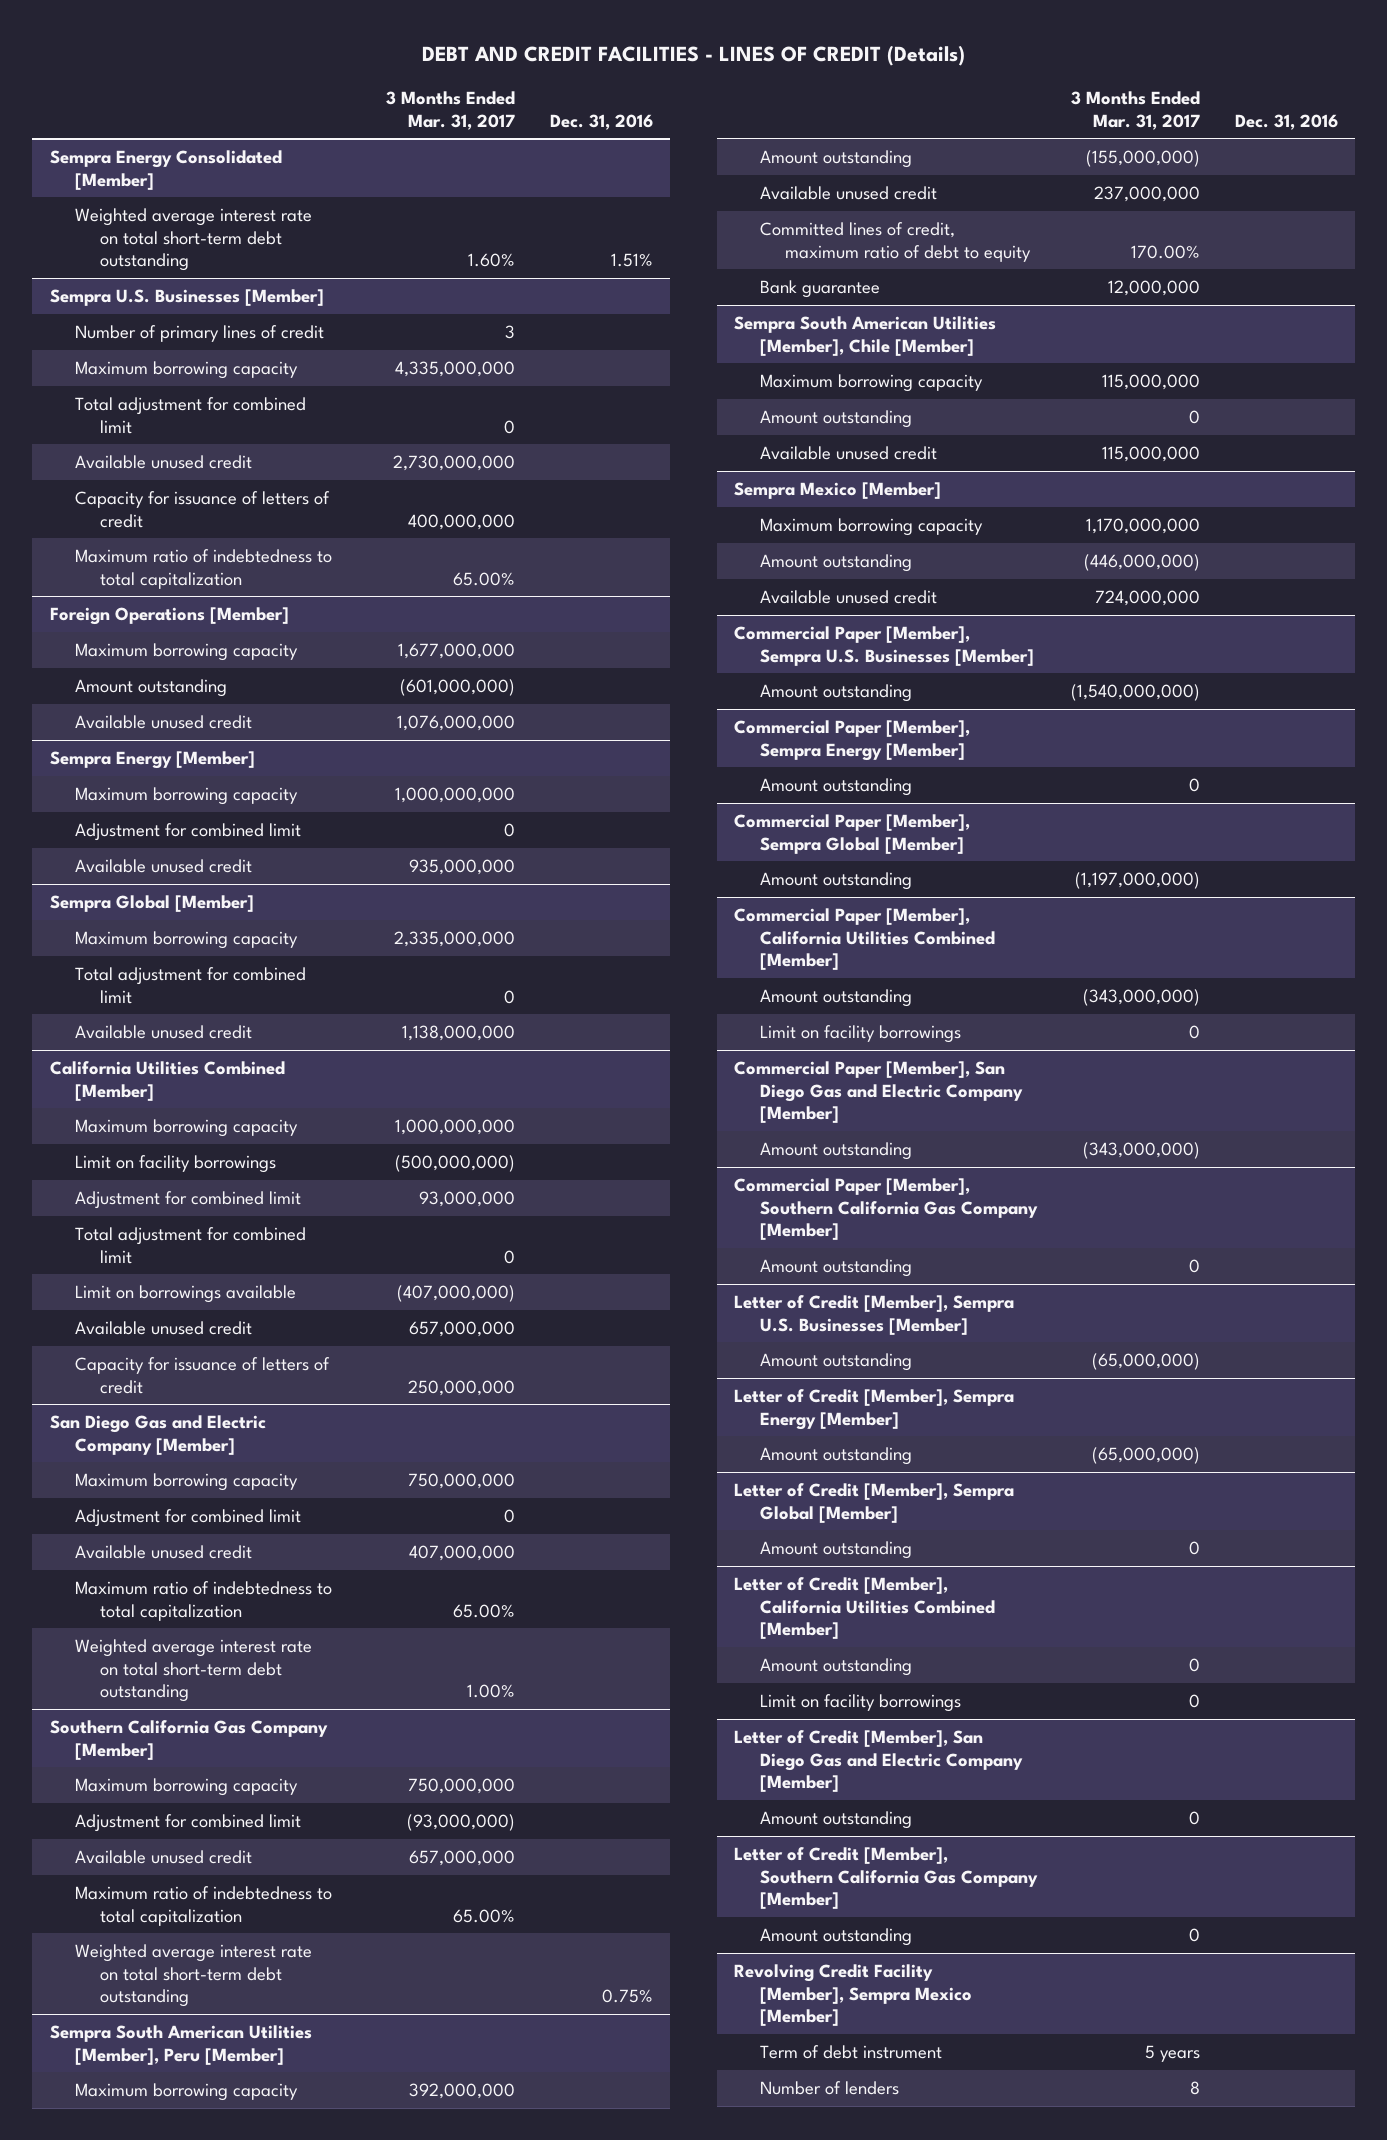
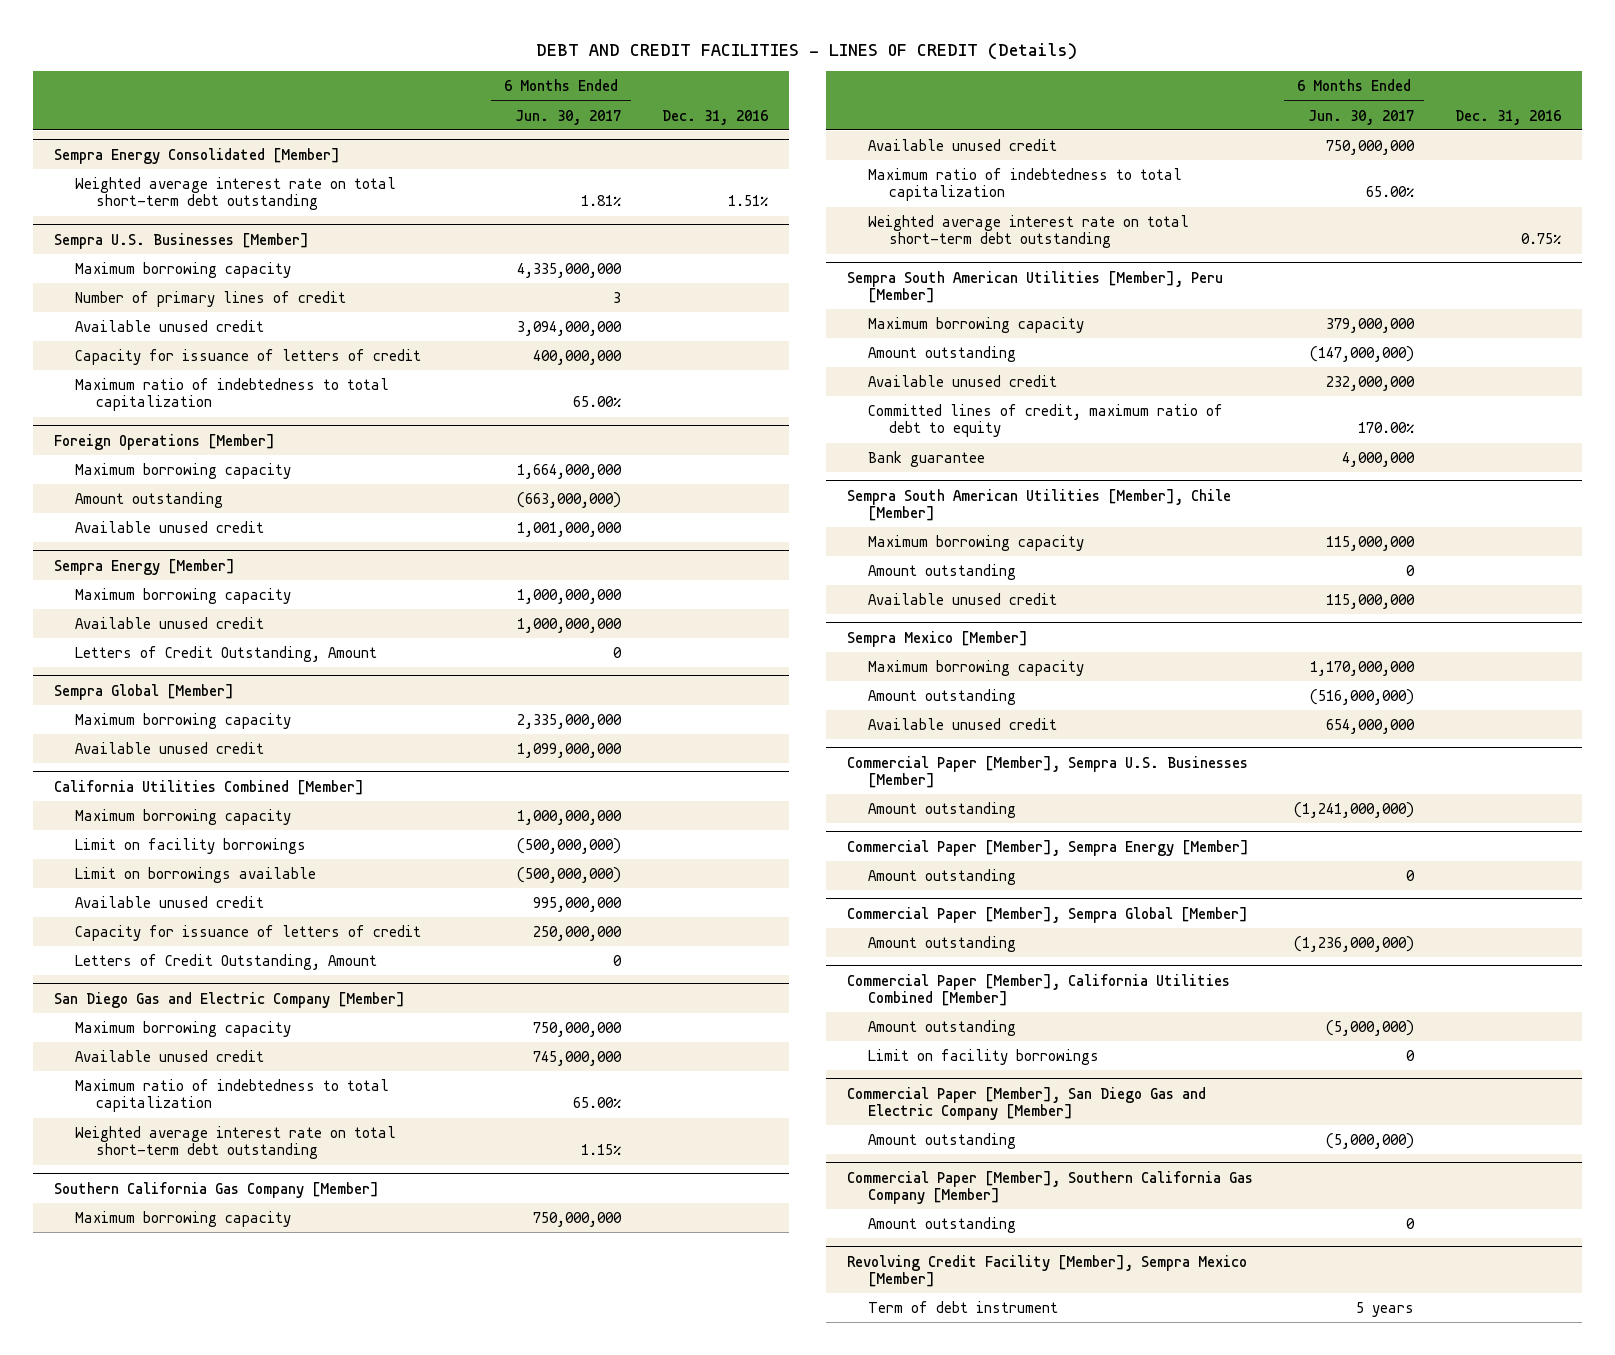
- | 3 Months Ended Mar. 31, 2017 | Dec. 31, 2016
+ | 6 Months Ended Jun. 30, 2017 | Dec. 31, 2016
@ Sempra U.S. Businesses [Member]
- Total adjustment for combined limit | 0 |
moved down: Number of primary lines of credit | 3 |
@ Sempra Energy [Member]
- Adjustment for combined limit | 0 |
+ Letters of Credit Outstanding, Amount | 0 |
@ Sempra Global [Member]
- Total adjustment for combined limit | 0 |
@ California Utilities Combined [Member]
- Adjustment for combined limit | 93,000,000 |
- Total adjustment for combined limit | 0 |
+ Letters of Credit Outstanding, Amount | 0 |
@ San Diego Gas and Electric Company [Member]
- Adjustment for combined limit | 0 |
@ Southern California Gas Company [Member]
- Adjustment for combined limit | (93,000,000) |
- Letter of Credit [Member], Sempra U.S. Businesses [Member]
- Amount outstanding | (65,000,000) |
- Letter of Credit [Member], Sempra Energy [Member]
- Amount outstanding | (65,000,000) |
- Letter of Credit [Member], Sempra Global [Member]
- Amount outstanding | 0 |
- Letter of Credit [Member], California Utilities Combined [Member]
- Amount outstanding | 0 |
- Limit on facility borrowings | 0 |
- Letter of Credit [Member], San Diego Gas and Electric Company [Member]
- Amount outstanding | 0 |
- Letter of Credit [Member], Southern California Gas Company [Member]
- Amount outstanding | 0 |
@ Revolving Credit Facility [Member], Sempra Mexico [Member]
- Number of lenders | 8 |

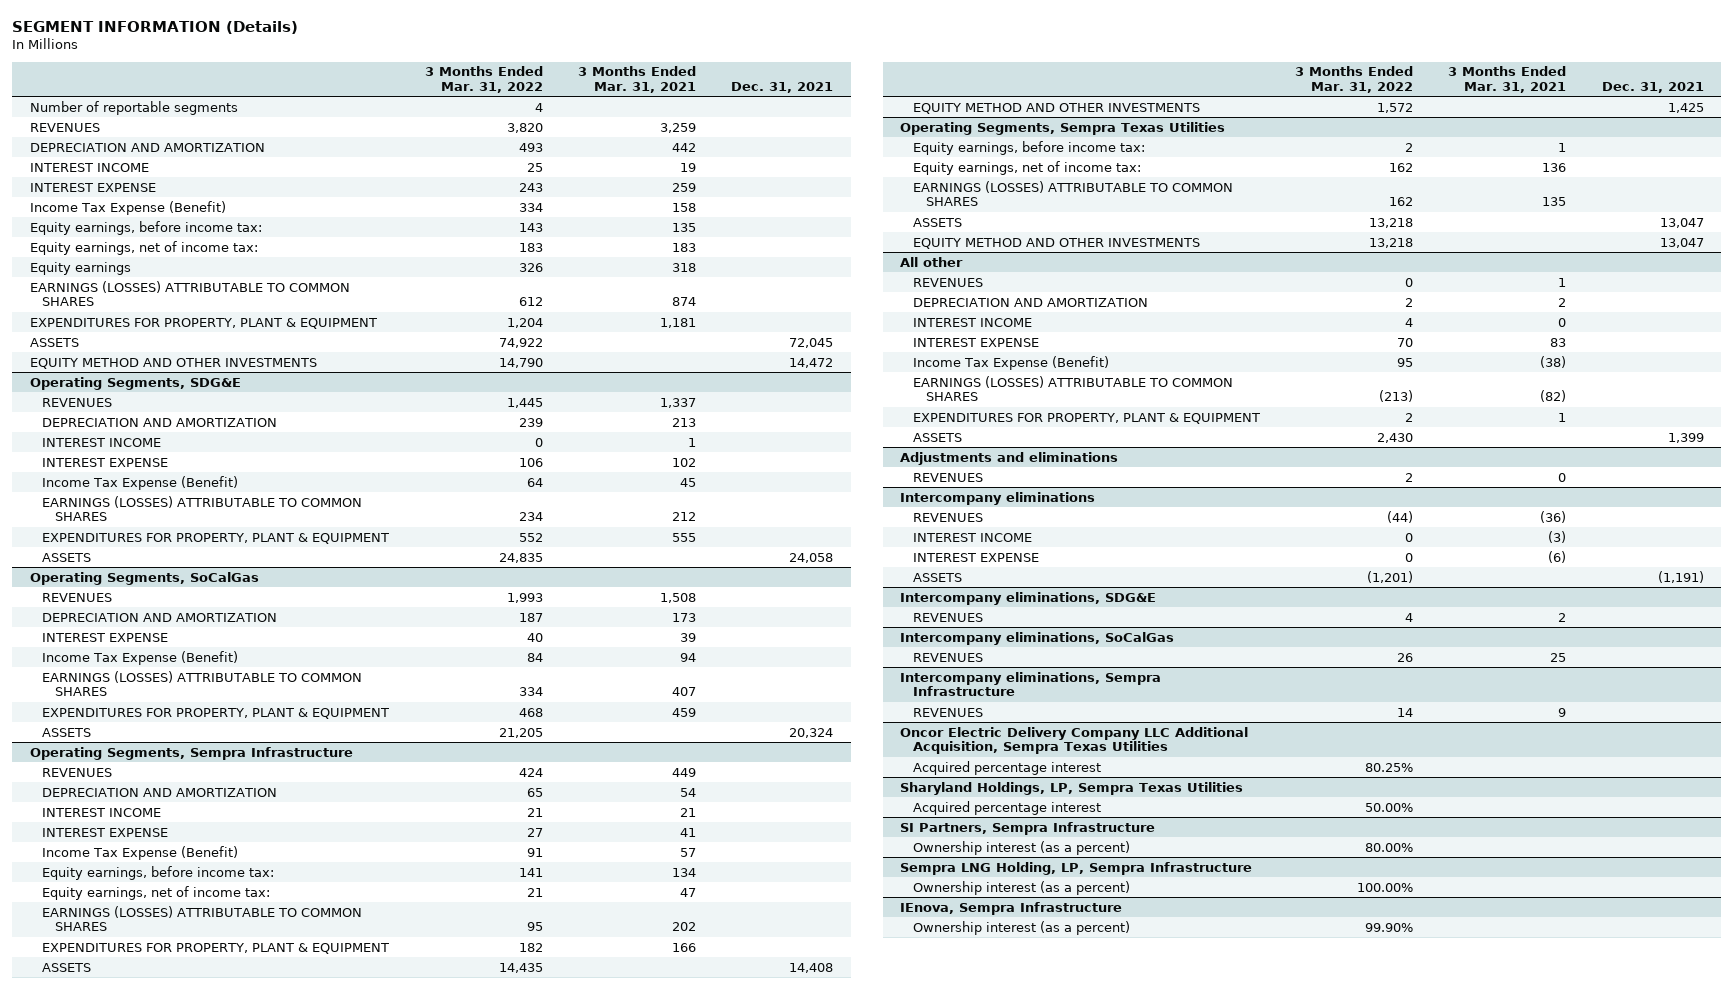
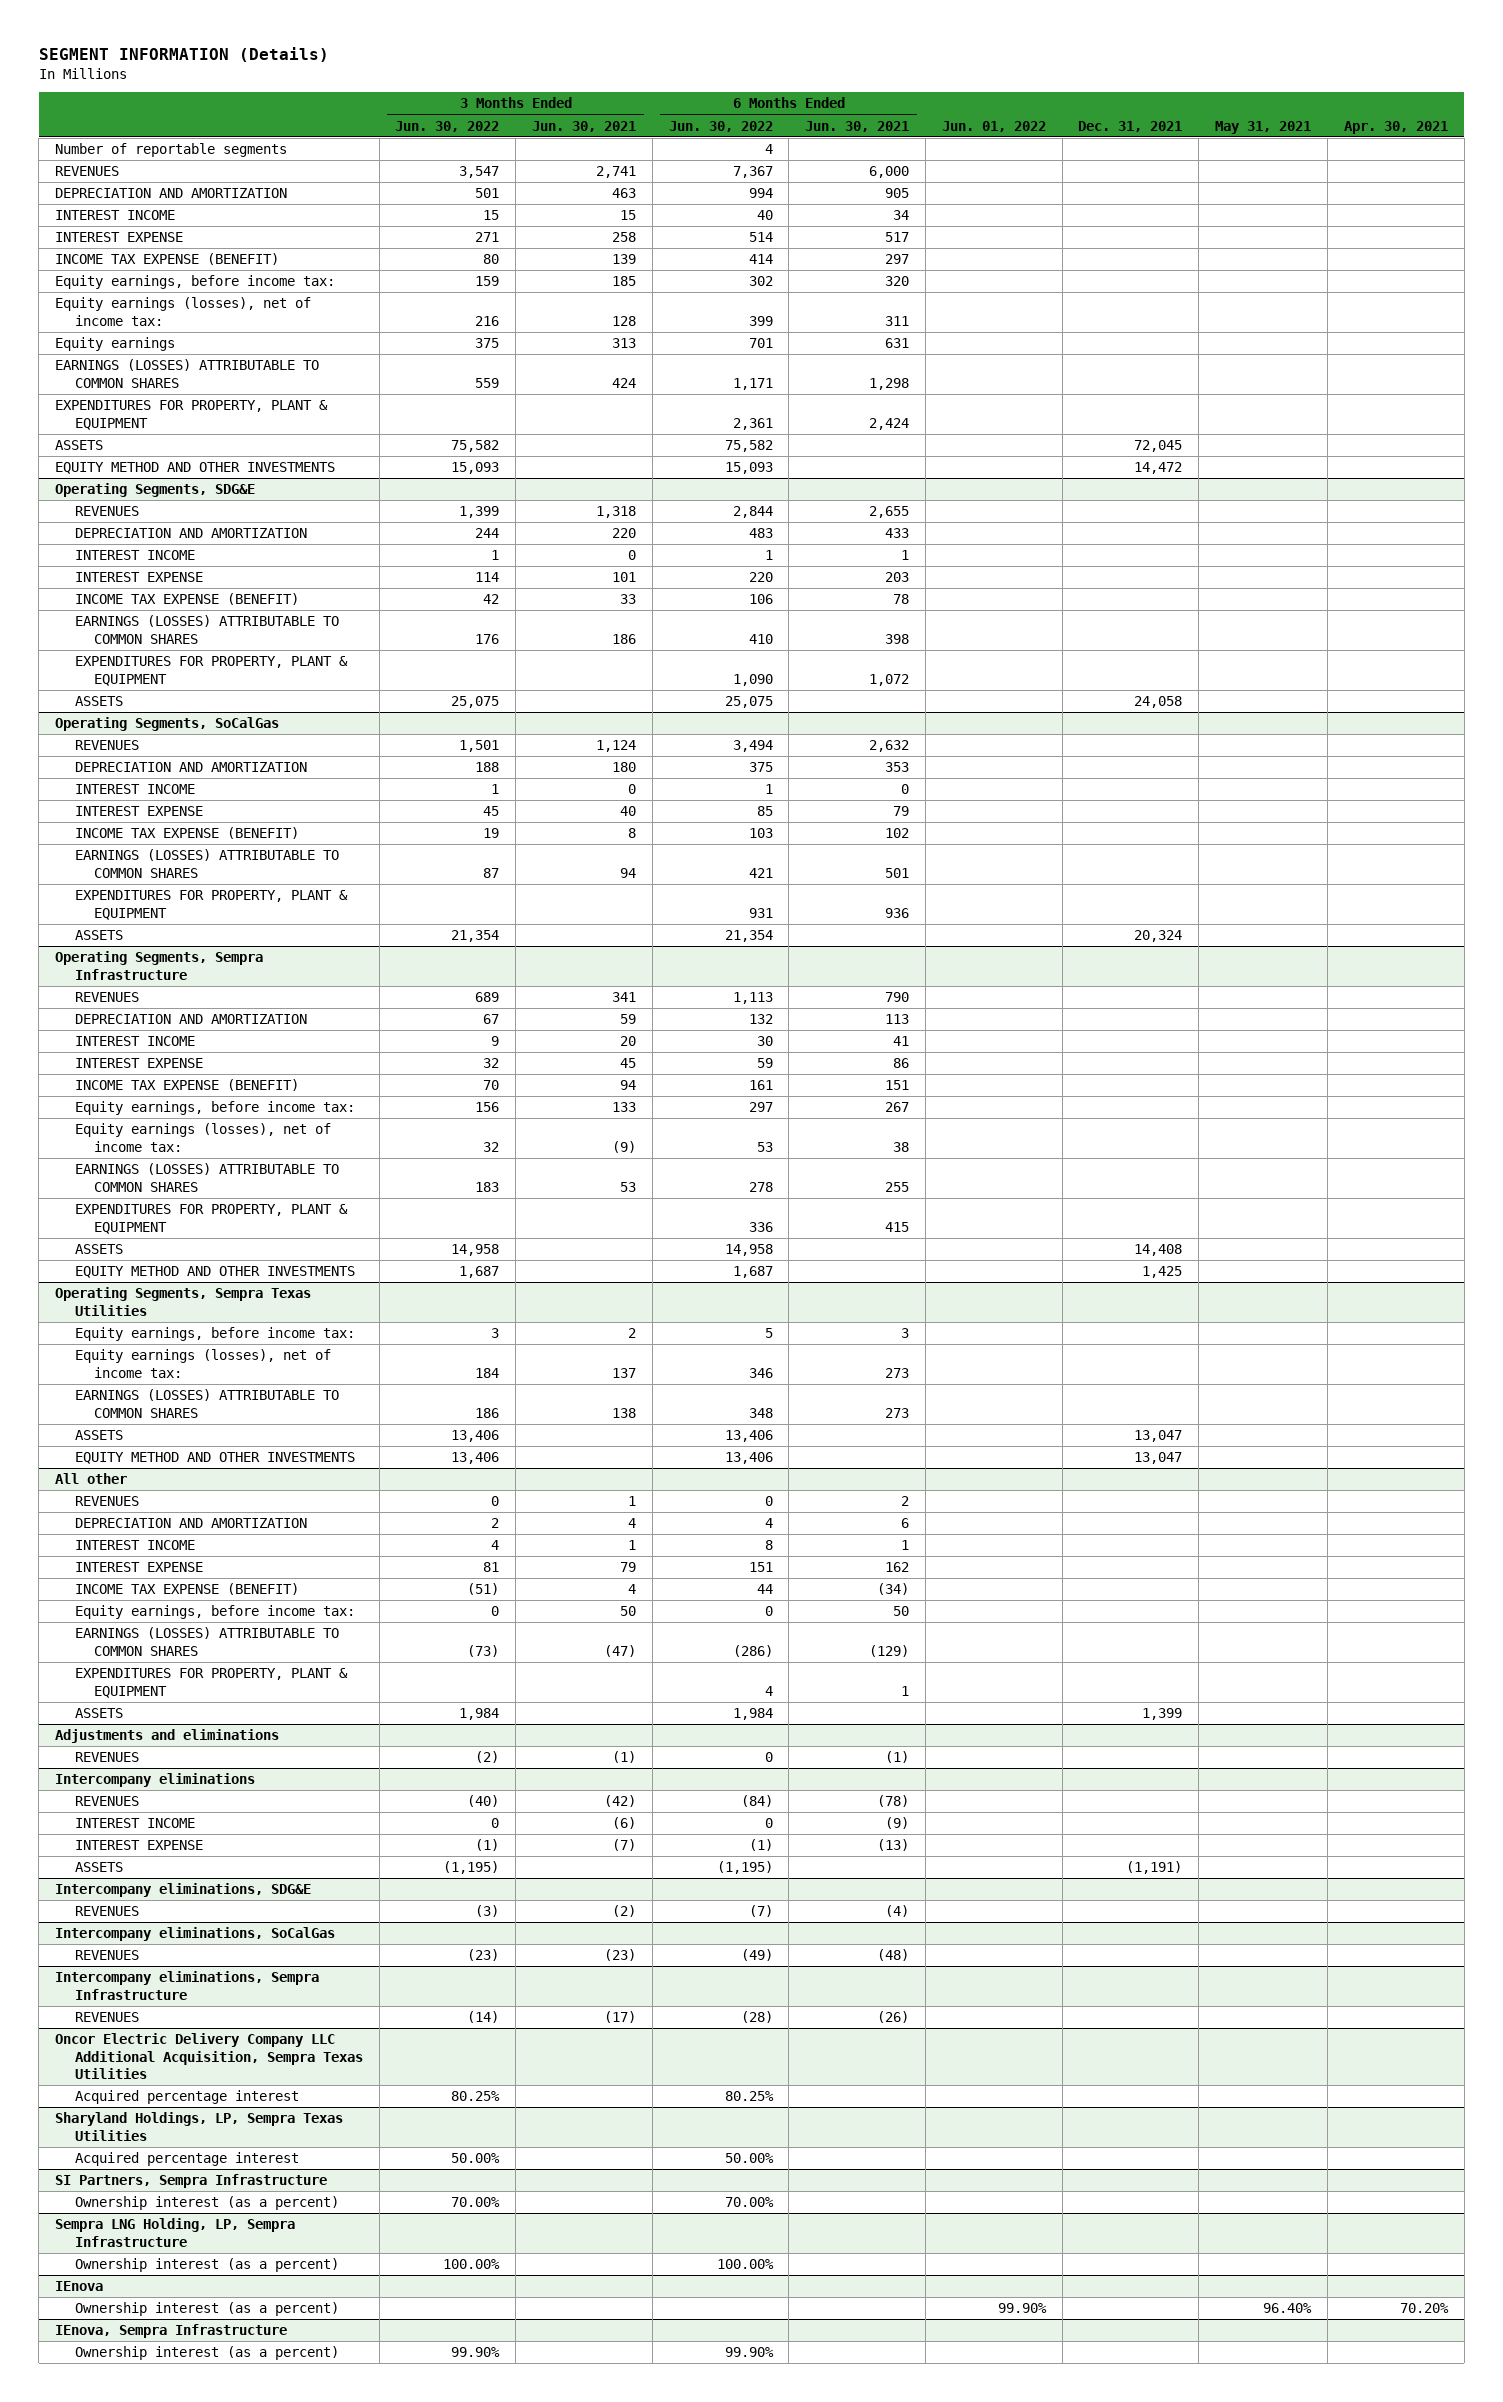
- | 3 Months Ended Mar. 31, 2022 | 3 Months Ended Mar. 31, 2021 | Dec. 31, 2021
+ | 3 Months Ended Jun. 30, 2022 | 3 Months Ended Jun. 30, 2021 | 6 Months Ended Jun. 30, 2022 | 6 Months Ended Jun. 30, 2021 | Jun. 01, 2022 | Dec. 31, 2021 | May 31, 2021 | Apr. 30, 2021
- Income Tax Expense (Benefit) | 334 | 158 |
+ INCOME TAX EXPENSE (BENEFIT) | 80 | 139 | 414 | 297 | | | |
- Equity earnings, net of income tax: | 183 | 183 |
+ Equity earnings (losses), net of income tax: | 216 | 128 | 399 | 311 | | | |
@ Operating Segments, SDG&E
- Income Tax Expense (Benefit) | 64 | 45 |
+ INCOME TAX EXPENSE (BENEFIT) | 42 | 33 | 106 | 78 | | | |
@ Operating Segments, SoCalGas
+ INTEREST INCOME | 1 | 0 | 1 | 0 | | | |
- Income Tax Expense (Benefit) | 84 | 94 |
+ INCOME TAX EXPENSE (BENEFIT) | 19 | 8 | 103 | 102 | | | |
@ Operating Segments, Sempra Infrastructure
- Income Tax Expense (Benefit) | 91 | 57 |
+ INCOME TAX EXPENSE (BENEFIT) | 70 | 94 | 161 | 151 | | | |
- Equity earnings, net of income tax: | 21 | 47 |
+ Equity earnings (losses), net of income tax: | 32 | (9) | 53 | 38 | | | |
@ Operating Segments, Sempra Texas Utilities
- Equity earnings, net of income tax: | 162 | 136 |
+ Equity earnings (losses), net of income tax: | 184 | 137 | 346 | 273 | | | |
@ All other
- Income Tax Expense (Benefit) | 95 | (38) |
+ INCOME TAX EXPENSE (BENEFIT) | (51) | 4 | 44 | (34) | | | |
+ Equity earnings, before income tax: | 0 | 50 | 0 | 50 | | | |
+ IEnova
+ Ownership interest (as a percent) | | | | | 99.90% | | 96.40% | 70.20%

